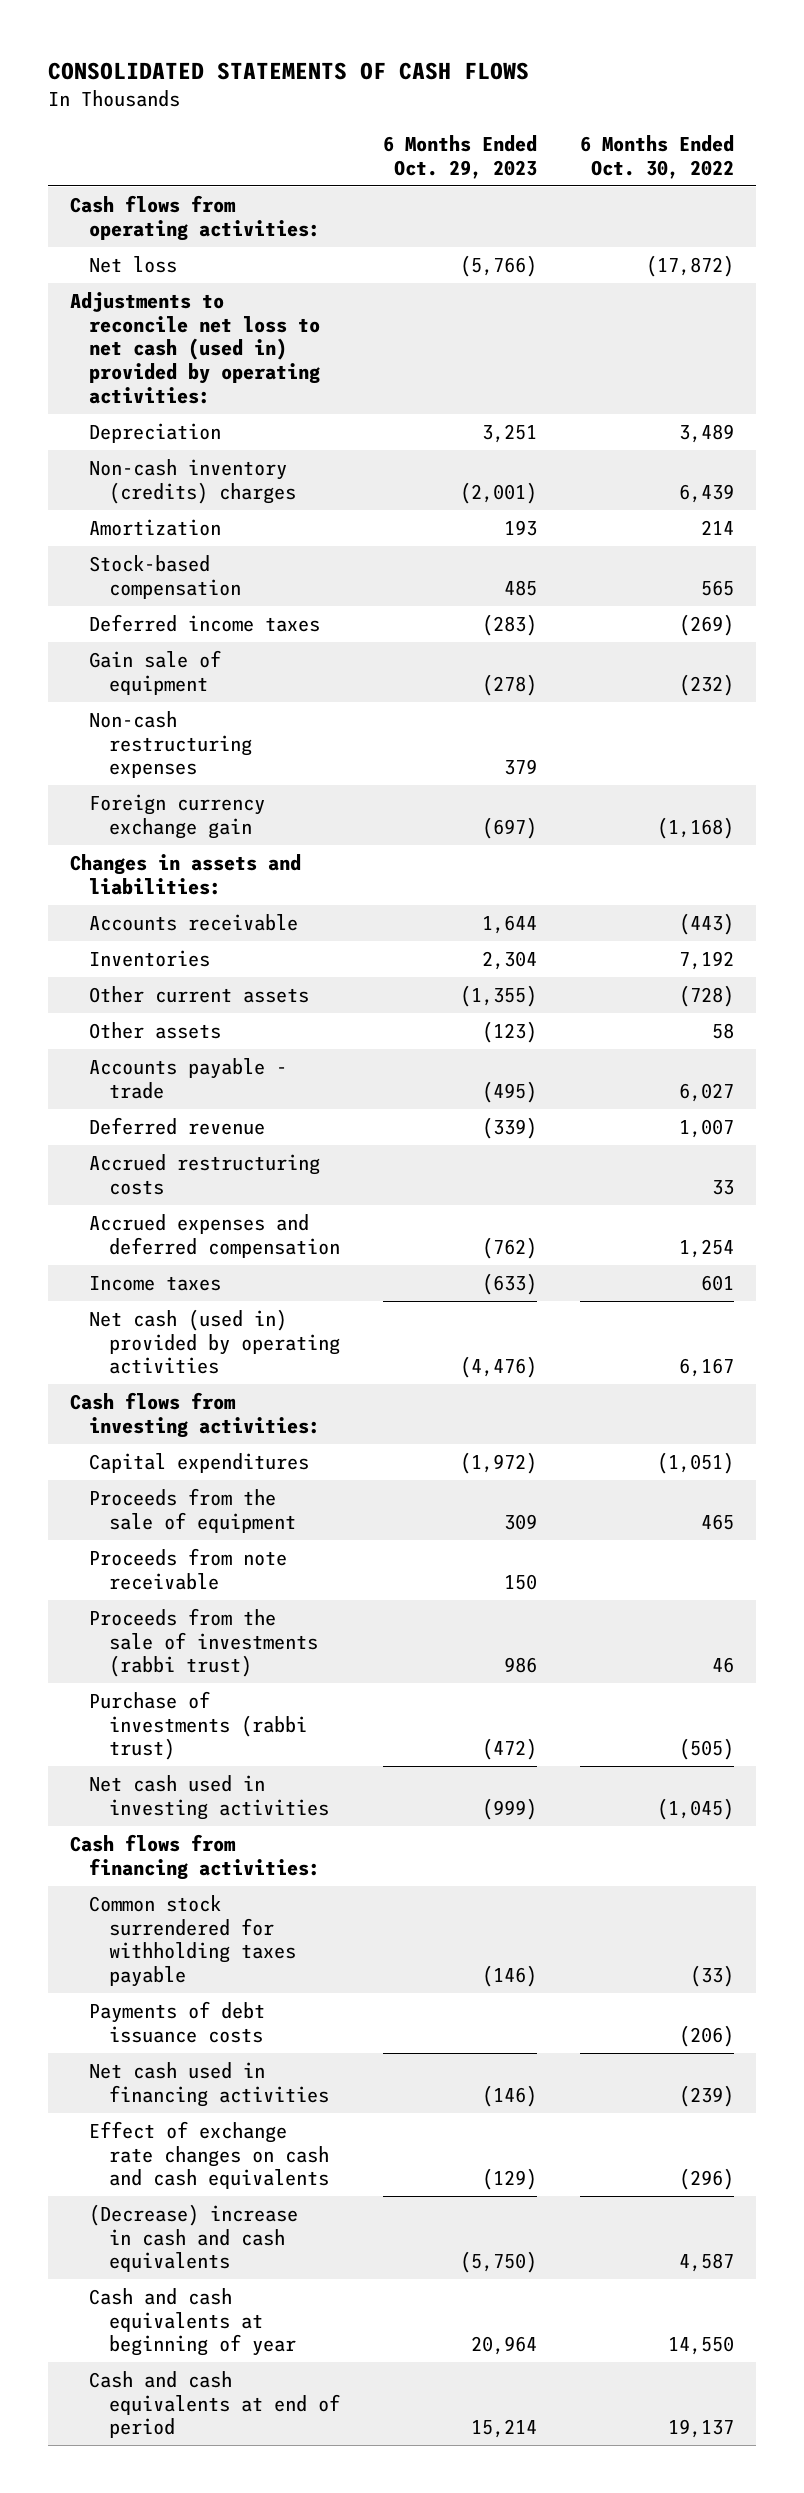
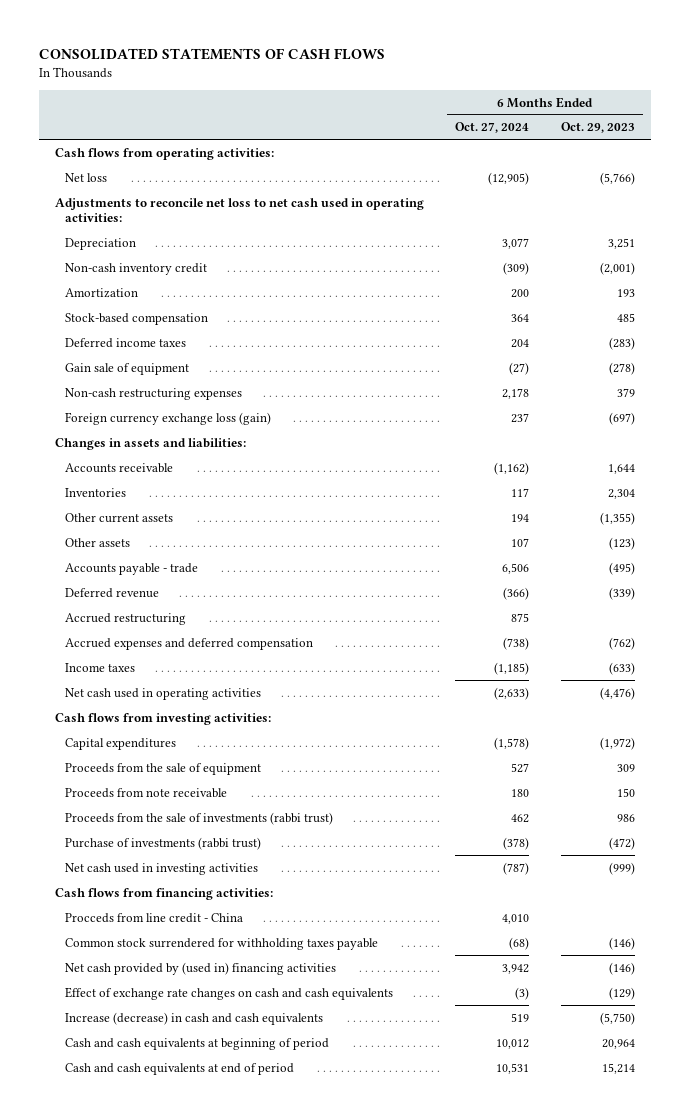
- | 6 Months Ended Oct. 29, 2023 | 6 Months Ended Oct. 30, 2022
+ | 6 Months Ended Oct. 27, 2024 | 6 Months Ended Oct. 29, 2023
- Adjustments to reconcile net loss to net cash (used in) provided by operating activities:
+ Adjustments to reconcile net loss to net cash used in operating activities:
- Non-cash inventory (credits) charges | (2,001) | 6,439
+ Non-cash inventory credit | (309) | (2,001)
- Foreign currency exchange gain | (697) | (1,168)
+ Foreign currency exchange loss (gain) | 237 | (697)
- Accrued restructuring costs | | 33
+ Accrued restructuring | 875 |
- Net cash (used in) provided by operating activities | (4,476) | 6,167
+ Net cash used in operating activities | (2,633) | (4,476)
+ Procceds from line credit - China | 4,010 |
- Payments of debt issuance costs | | (206)
- Net cash used in financing activities | (146) | (239)
+ Net cash provided by (used in) financing activities | 3,942 | (146)
- (Decrease) increase in cash and cash equivalents | (5,750) | 4,587
- Cash and cash equivalents at beginning of year | 20,964 | 14,550
+ Increase (decrease) in cash and cash equivalents | 519 | (5,750)
+ Cash and cash equivalents at beginning of period | 10,012 | 20,964

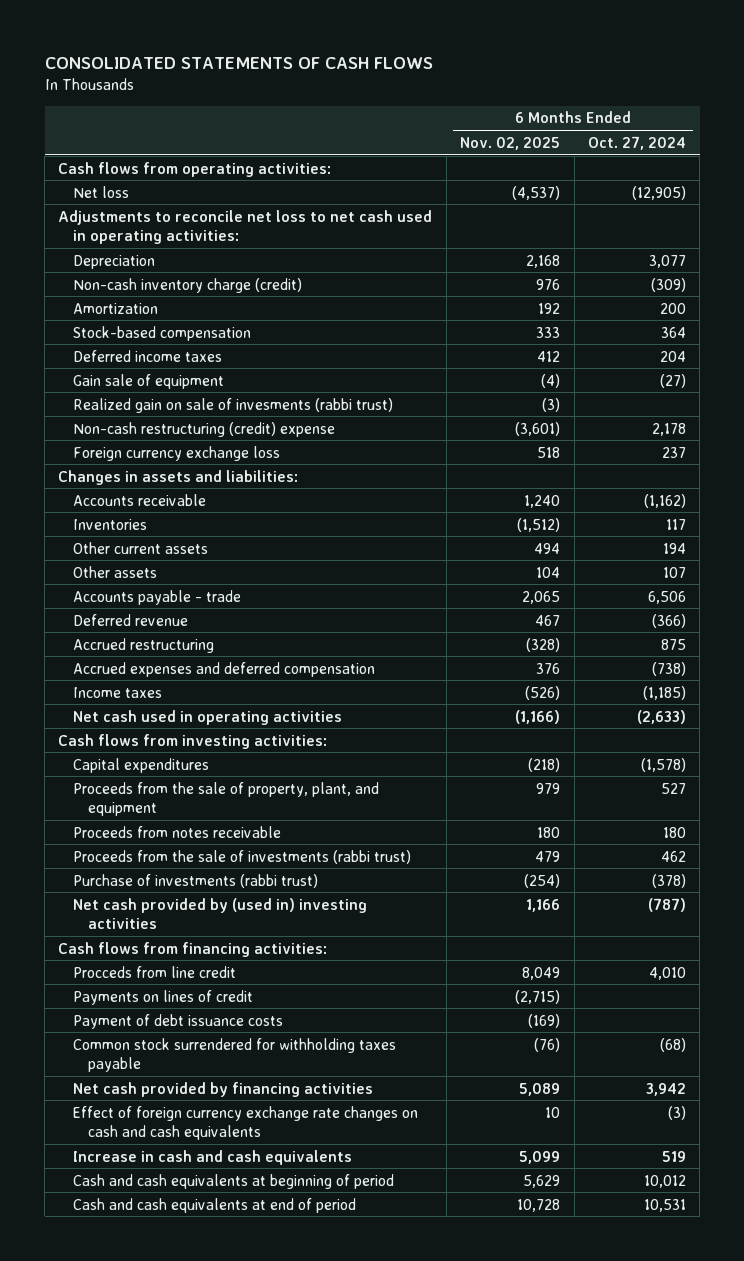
- | 6 Months Ended Oct. 27, 2024 | 6 Months Ended Oct. 29, 2023
+ | 6 Months Ended Nov. 02, 2025 | 6 Months Ended Oct. 27, 2024
- Non-cash inventory credit | (309) | (2,001)
+ Non-cash inventory charge (credit) | 976 | (309)
- Non-cash restructuring expenses | 2,178 | 379
- Foreign currency exchange loss (gain) | 237 | (697)
+ Realized gain on sale of invesments (rabbi trust) | (3) |
+ Non-cash restructuring (credit) expense | (3,601) | 2,178
+ Foreign currency exchange loss | 518 | 237
- Proceeds from the sale of equipment | 527 | 309
- Proceeds from note receivable | 180 | 150
+ Proceeds from the sale of property, plant, and equipment | 979 | 527
+ Proceeds from notes receivable | 180 | 180
- Net cash used in investing activities | (787) | (999)
+ Net cash provided by (used in) investing activities | 1,166 | (787)
- Procceds from line credit - China | 4,010 |
+ Procceds from line credit | 8,049 | 4,010
+ Payments on lines of credit | (2,715) |
+ Payment of debt issuance costs | (169) |
- Net cash provided by (used in) financing activities | 3,942 | (146)
- Effect of exchange rate changes on cash and cash equivalents | (3) | (129)
- Increase (decrease) in cash and cash equivalents | 519 | (5,750)
+ Net cash provided by financing activities | 5,089 | 3,942
+ Effect of foreign currency exchange rate changes on cash and cash equivalents | 10 | (3)
+ Increase in cash and cash equivalents | 5,099 | 519

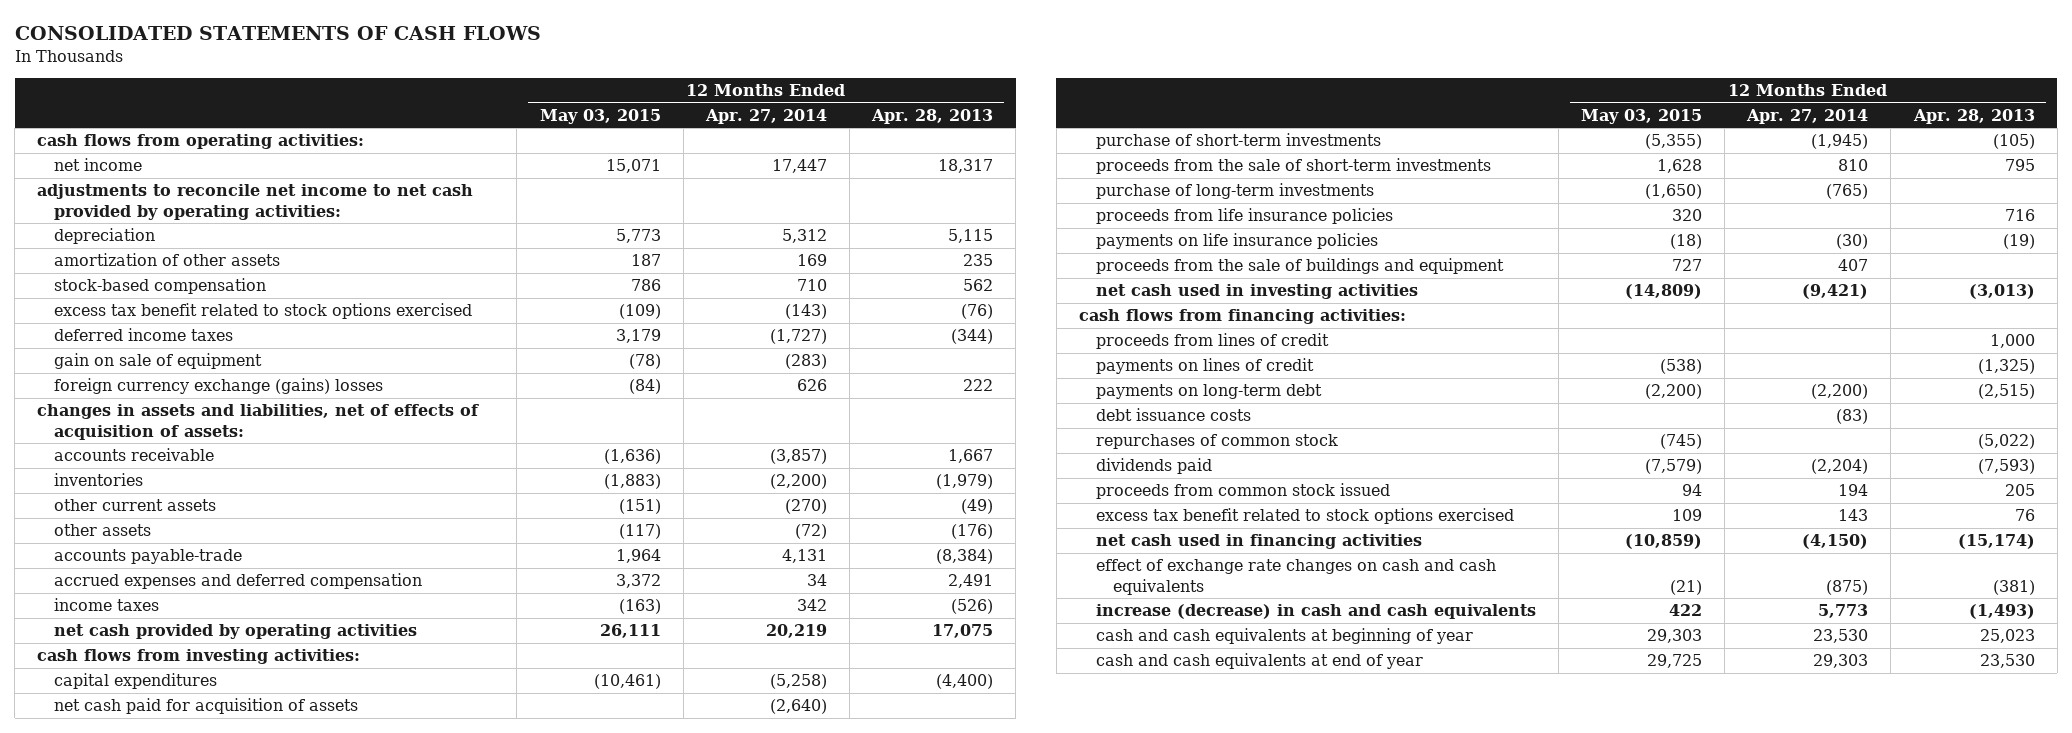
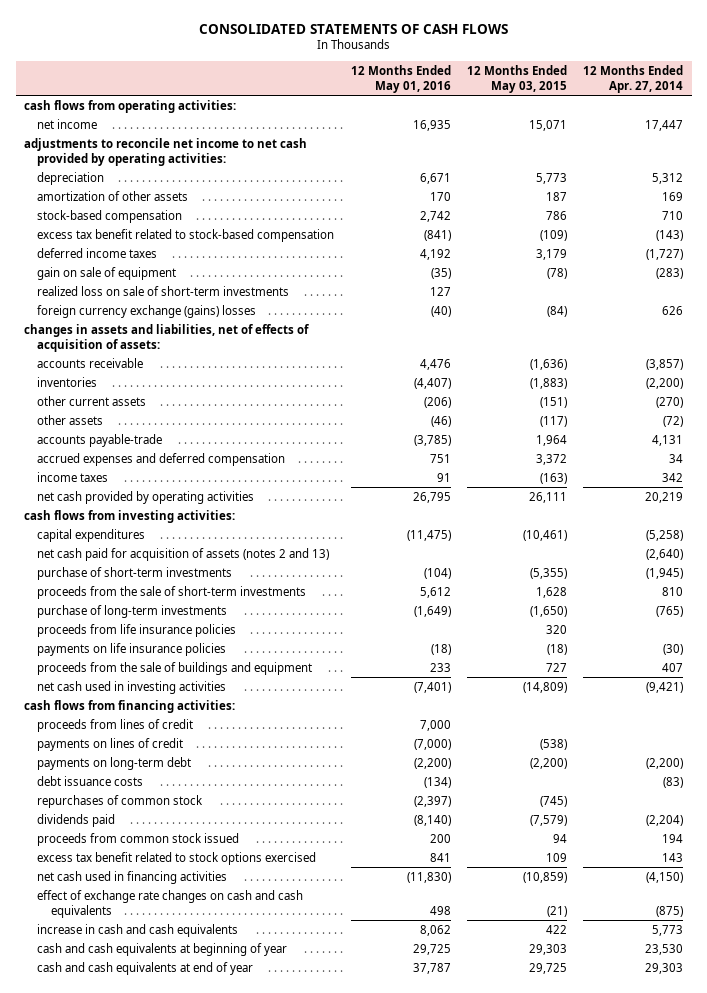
- | 12 Months Ended May 03, 2015 | 12 Months Ended Apr. 27, 2014 | 12 Months Ended Apr. 28, 2013
+ | 12 Months Ended May 01, 2016 | 12 Months Ended May 03, 2015 | 12 Months Ended Apr. 27, 2014
- excess tax benefit related to stock options exercised | (109) | (143) | (76)
+ excess tax benefit related to stock-based compensation | (841) | (109) | (143)
+ realized loss on sale of short-term investments | 127 | |
- net cash paid for acquisition of assets | | (2,640) |
+ net cash paid for acquisition of assets (notes 2 and 13) | | | (2,640)
- increase (decrease) in cash and cash equivalents | 422 | 5,773 | (1,493)
+ increase in cash and cash equivalents | 8,062 | 422 | 5,773

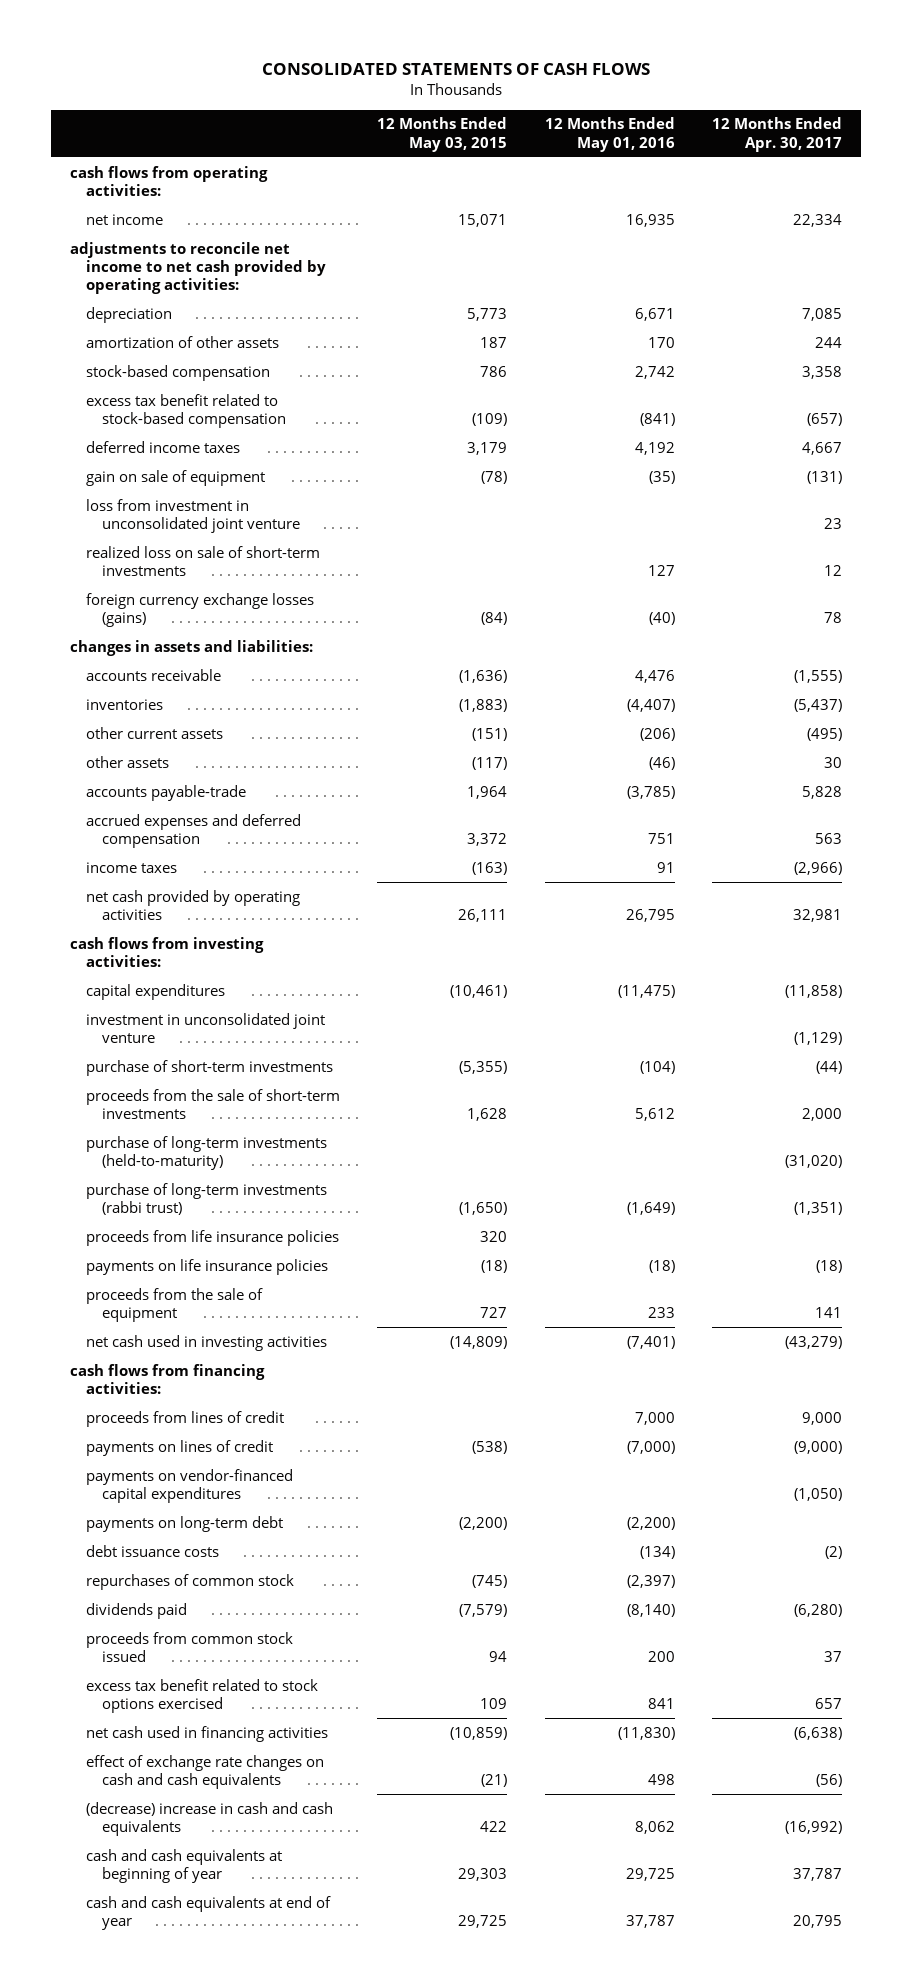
- | 12 Months Ended May 01, 2016 | 12 Months Ended May 03, 2015 | 12 Months Ended Apr. 27, 2014
+ | 12 Months Ended May 03, 2015 | 12 Months Ended May 01, 2016 | 12 Months Ended Apr. 30, 2017
+ loss from investment in unconsolidated joint venture | | | 23
- foreign currency exchange (gains) losses | (40) | (84) | 626
- changes in assets and liabilities, net of effects of acquisition of assets:
+ foreign currency exchange losses (gains) | (84) | (40) | 78
+ changes in assets and liabilities:
- net cash paid for acquisition of assets (notes 2 and 13) | | | (2,640)
+ investment in unconsolidated joint venture | | | (1,129)
- purchase of long-term investments | (1,649) | (1,650) | (765)
+ purchase of long-term investments (held-to-maturity) | | | (31,020)
+ purchase of long-term investments (rabbi trust) | (1,650) | (1,649) | (1,351)
- proceeds from the sale of buildings and equipment | 233 | 727 | 407
+ proceeds from the sale of equipment | 727 | 233 | 141
+ payments on vendor-financed capital expenditures | | | (1,050)
- increase in cash and cash equivalents | 8,062 | 422 | 5,773
+ (decrease) increase in cash and cash equivalents | 422 | 8,062 | (16,992)

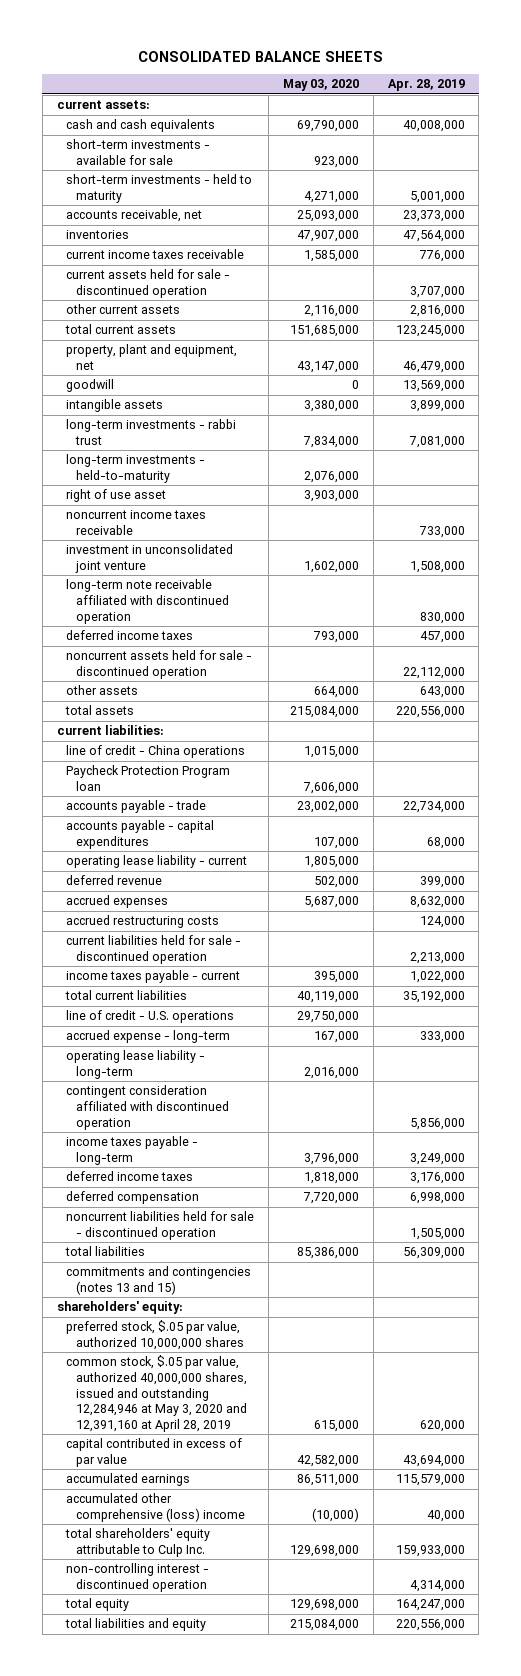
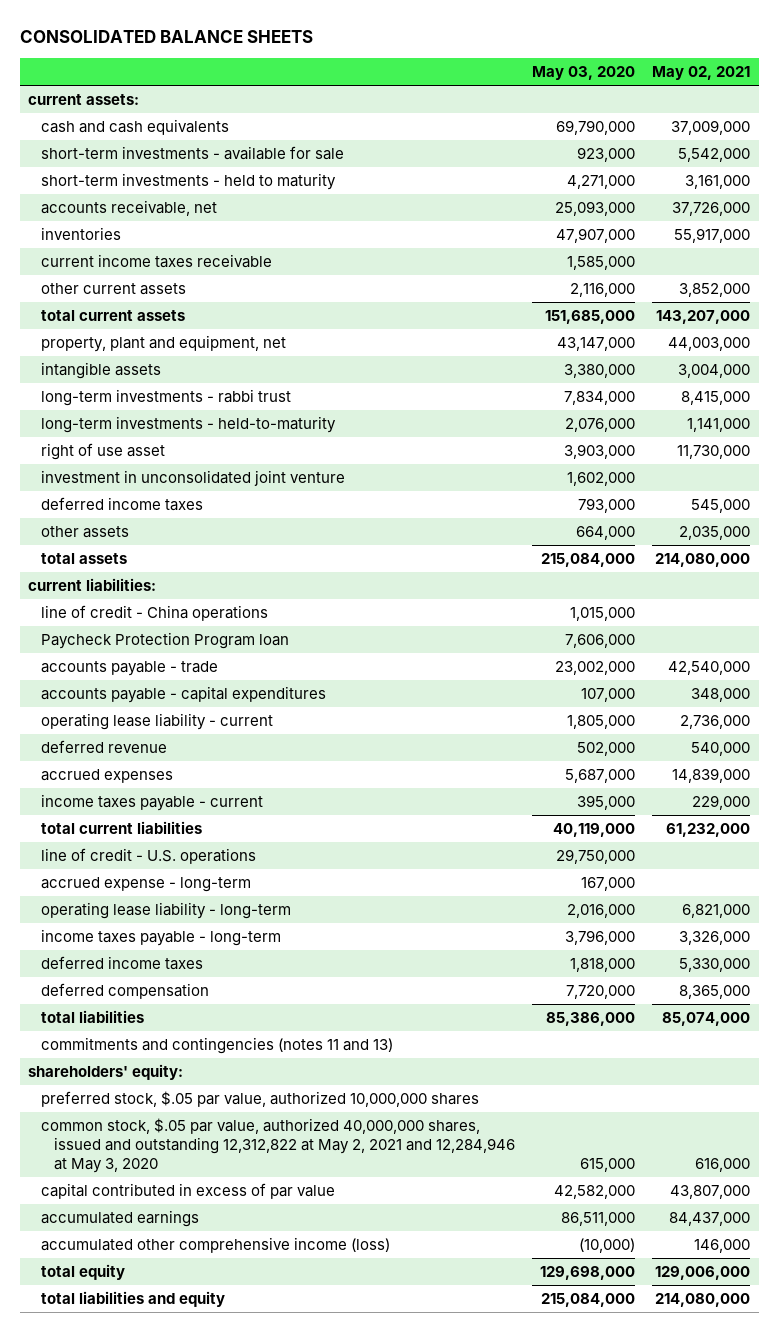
- | May 03, 2020 | Apr. 28, 2019
+ | May 03, 2020 | May 02, 2021
- current assets held for sale - discontinued operation | | 3,707,000
- goodwill | 0 | 13,569,000
- noncurrent income taxes receivable | | 733,000
- long-term note receivable affiliated with discontinued operation | | 830,000
- noncurrent assets held for sale - discontinued operation | | 22,112,000
- accrued restructuring costs | | 124,000
- current liabilities held for sale - discontinued operation | | 2,213,000
- contingent consideration affiliated with discontinued operation | | 5,856,000
- noncurrent liabilities held for sale - discontinued operation | | 1,505,000
- commitments and contingencies (notes 13 and 15)
+ commitments and contingencies (notes 11 and 13)
- common stock, $.05 par value, authorized 40,000,000 shares, issued and outstanding 12,284,946 at May 3, 2020 and 12,391,160 at April 28, 2019 | 615,000 | 620,000
+ common stock, $.05 par value, authorized 40,000,000 shares, issued and outstanding 12,312,822 at May 2, 2021 and 12,284,946 at May 3, 2020 | 615,000 | 616,000
- accumulated other comprehensive (loss) income | (10,000) | 40,000
- total shareholders' equity attributable to Culp Inc. | 129,698,000 | 159,933,000
- non-controlling interest - discontinued operation | | 4,314,000
+ accumulated other comprehensive income (loss) | (10,000) | 146,000

